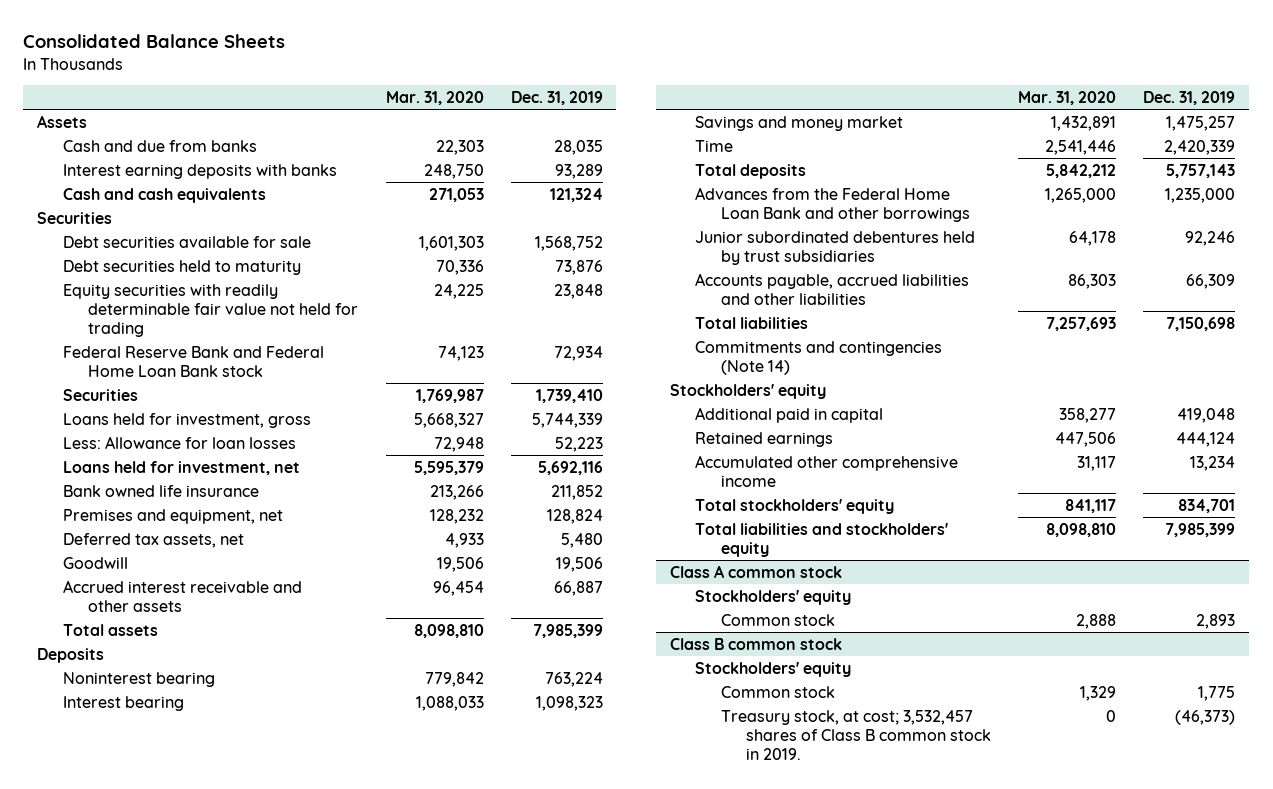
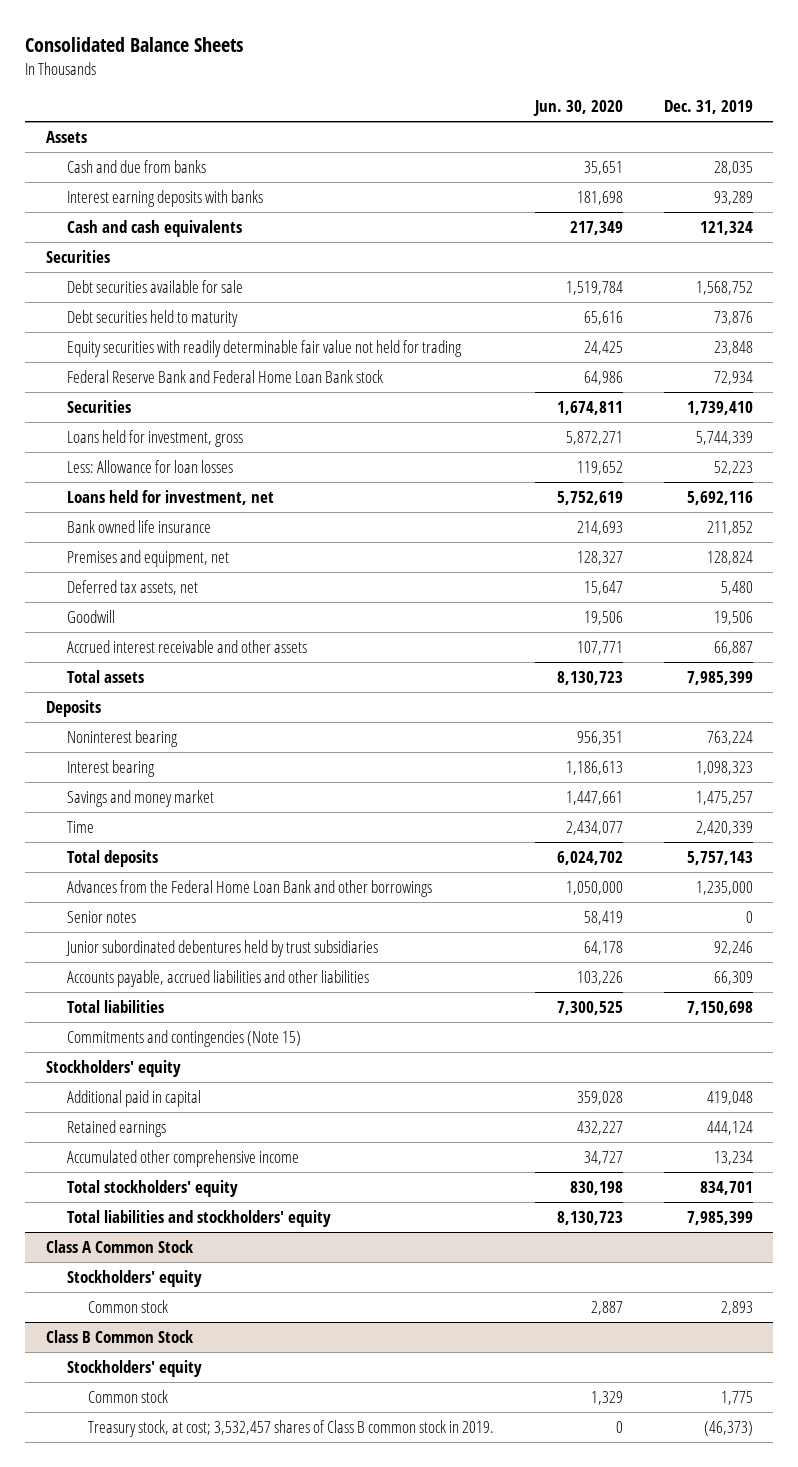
- | Mar. 31, 2020 | Dec. 31, 2019
+ | Jun. 30, 2020 | Dec. 31, 2019
+ Senior notes | 58,419 | 0
- Commitments and contingencies (Note 14)
+ Commitments and contingencies (Note 15)
- Class A common stock
+ Class A Common Stock
- Class B common stock
+ Class B Common Stock

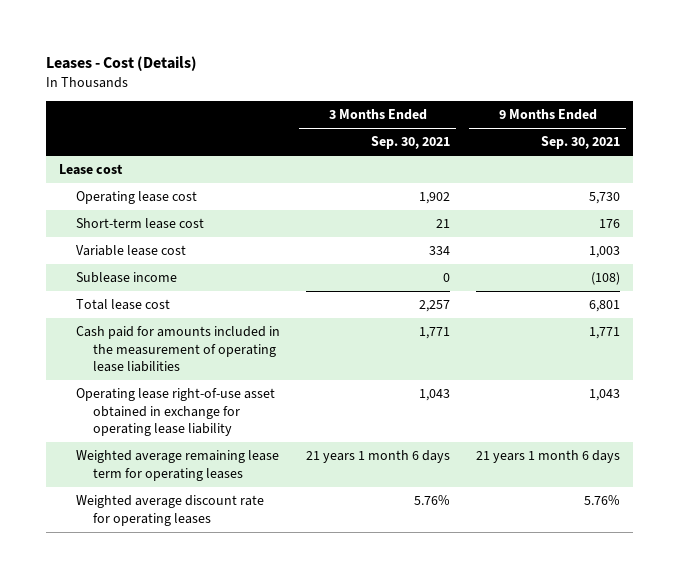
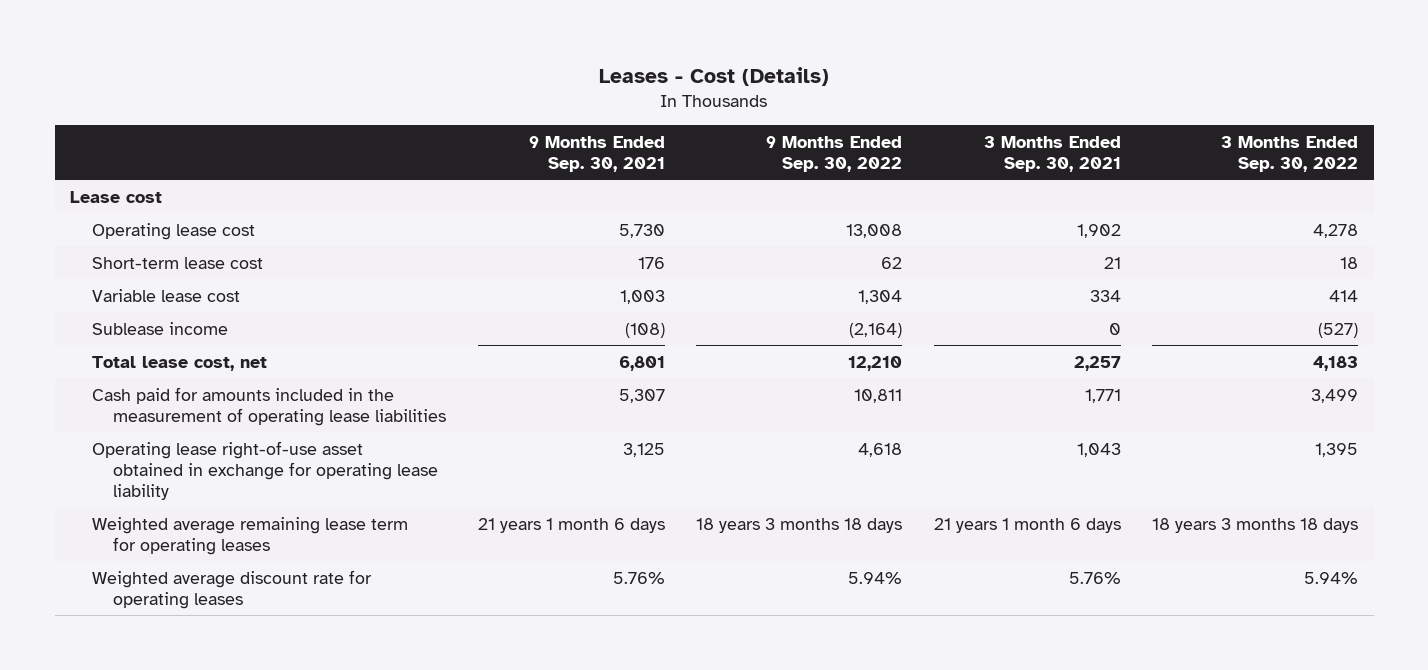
- | 3 Months Ended Sep. 30, 2021 | 9 Months Ended Sep. 30, 2021
+ | 9 Months Ended Sep. 30, 2021 | 9 Months Ended Sep. 30, 2022 | 3 Months Ended Sep. 30, 2021 | 3 Months Ended Sep. 30, 2022
- Total lease cost | 2,257 | 6,801
- Cash paid for amounts included in the measurement of operating lease liabilities | 1,771 | 1,771
- Operating lease right-of-use asset obtained in exchange for operating lease liability | 1,043 | 1,043
+ Total lease cost, net | 6,801 | 12,210 | 2,257 | 4,183
+ Cash paid for amounts included in the measurement of operating lease liabilities | 5,307 | 10,811 | 1,771 | 3,499
+ Operating lease right-of-use asset obtained in exchange for operating lease liability | 3,125 | 4,618 | 1,043 | 1,395

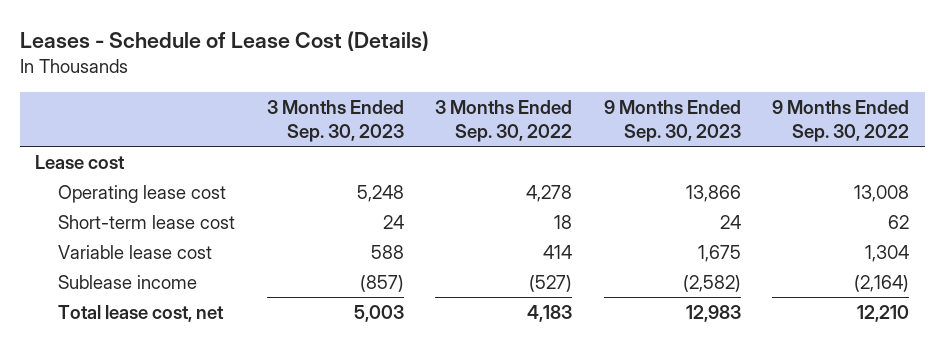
- Leases - Cost (Details)
+ Leases - Schedule of Lease Cost (Details)
- | 9 Months Ended Sep. 30, 2021 | 9 Months Ended Sep. 30, 2022 | 3 Months Ended Sep. 30, 2021 | 3 Months Ended Sep. 30, 2022
+ | 3 Months Ended Sep. 30, 2023 | 3 Months Ended Sep. 30, 2022 | 9 Months Ended Sep. 30, 2023 | 9 Months Ended Sep. 30, 2022
- Cash paid for amounts included in the measurement of operating lease liabilities | 5,307 | 10,811 | 1,771 | 3,499
- Operating lease right-of-use asset obtained in exchange for operating lease liability | 3,125 | 4,618 | 1,043 | 1,395
- Weighted average remaining lease term for operating leases | 21 years 1 month 6 days | 18 years 3 months 18 days | 21 years 1 month 6 days | 18 years 3 months 18 days
- Weighted average discount rate for operating leases | 5.76% | 5.94% | 5.76% | 5.94%

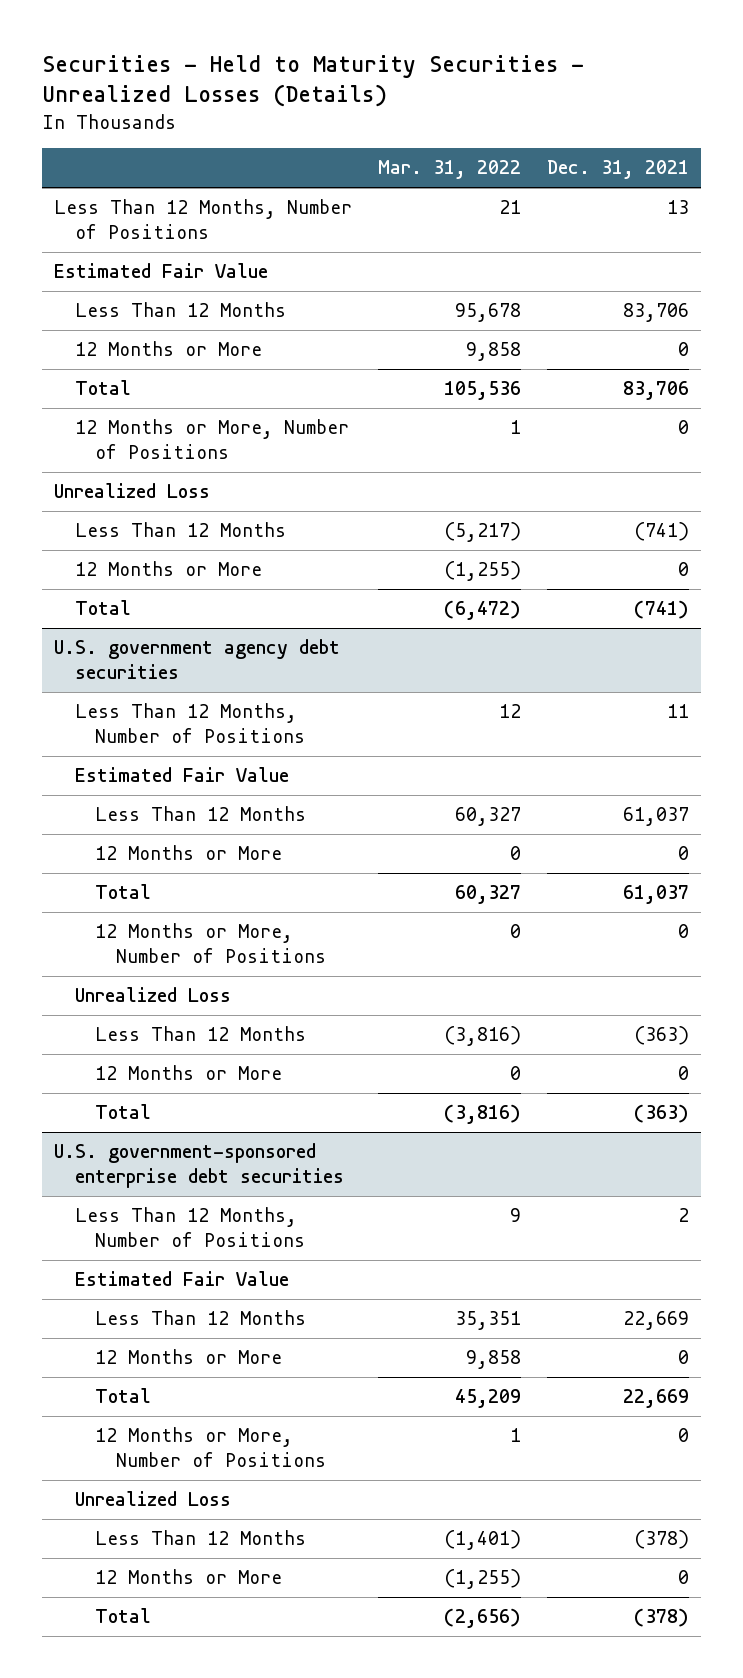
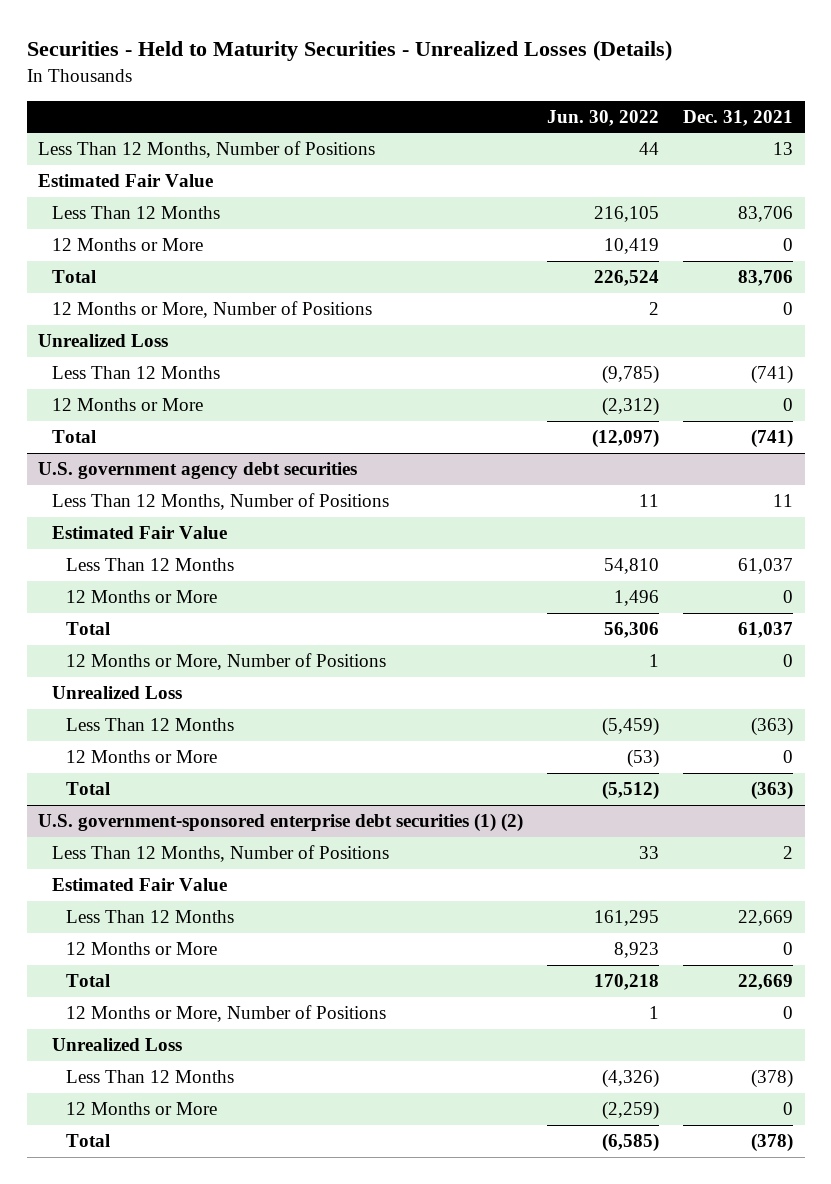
- | Mar. 31, 2022 | Dec. 31, 2021
+ | Jun. 30, 2022 | Dec. 31, 2021
- U.S. government-sponsored enterprise debt securities
+ U.S. government-sponsored enterprise debt securities (1) (2)

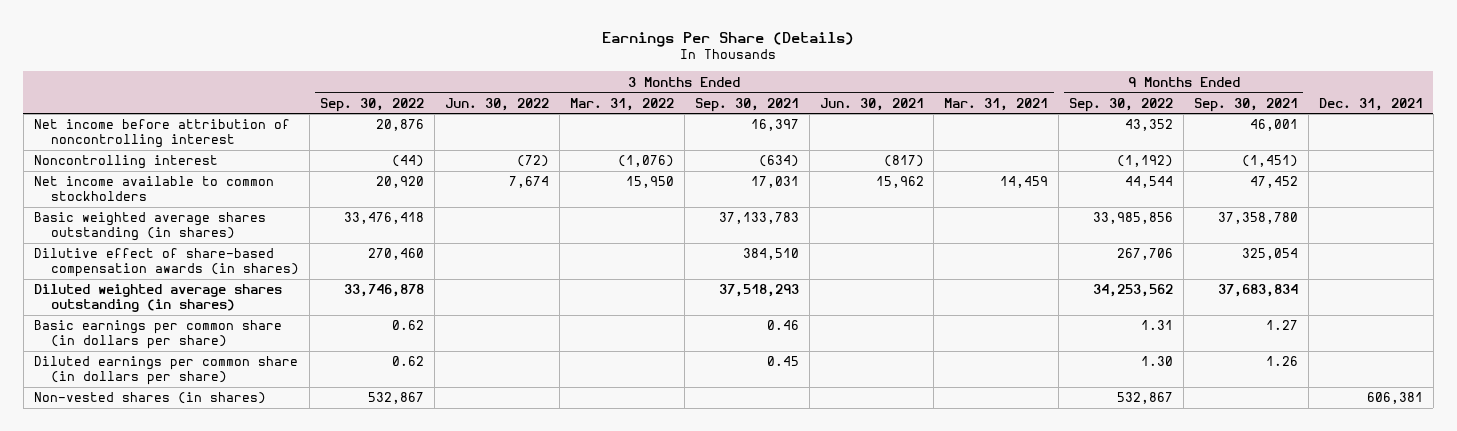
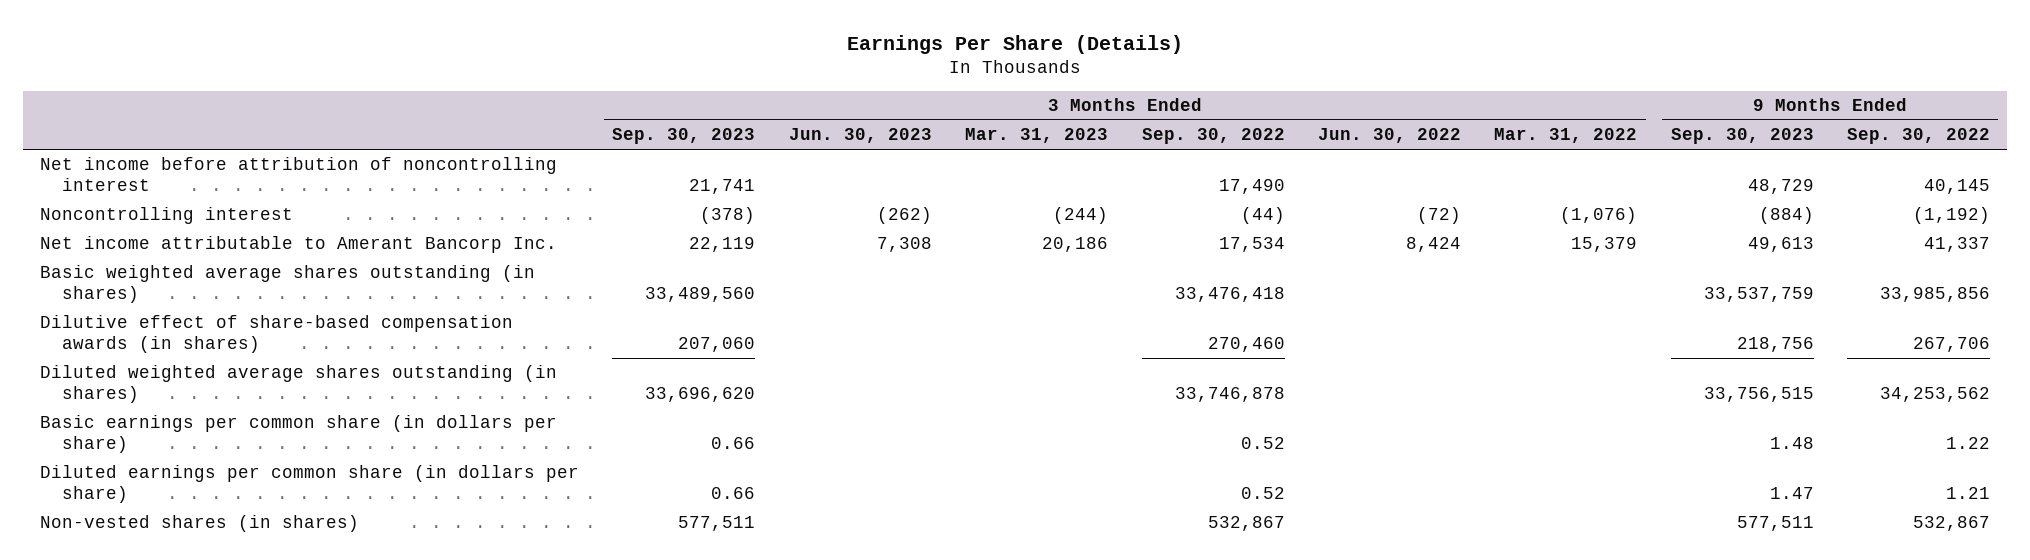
- | 3 Months Ended Sep. 30, 2022 | 3 Months Ended Jun. 30, 2022 | 3 Months Ended Mar. 31, 2022 | 3 Months Ended Sep. 30, 2021 | 3 Months Ended Jun. 30, 2021 | 3 Months Ended Mar. 31, 2021 | 9 Months Ended Sep. 30, 2022 | 9 Months Ended Sep. 30, 2021 | Dec. 31, 2021
+ | 3 Months Ended Sep. 30, 2023 | 3 Months Ended Jun. 30, 2023 | 3 Months Ended Mar. 31, 2023 | 3 Months Ended Sep. 30, 2022 | 3 Months Ended Jun. 30, 2022 | 3 Months Ended Mar. 31, 2022 | 9 Months Ended Sep. 30, 2023 | 9 Months Ended Sep. 30, 2022
- Net income before attribution of noncontrolling interest | 20,876 | | | 16,397 | | | 43,352 | 46,001 |
+ Net income before attribution of noncontrolling interest | 21,741 | | | 17,490 | | | 48,729 | 40,145
- Net income available to common stockholders | 20,920 | 7,674 | 15,950 | 17,031 | 15,962 | 14,459 | 44,544 | 47,452 |
+ Net income attributable to Amerant Bancorp Inc. | 22,119 | 7,308 | 20,186 | 17,534 | 8,424 | 15,379 | 49,613 | 41,337
- Basic earnings per common share (in dollars per share) | 0.62 | | | 0.46 | | | 1.31 | 1.27 |
- Diluted earnings per common share (in dollars per share) | 0.62 | | | 0.45 | | | 1.30 | 1.26 |
+ Basic earnings per common share (in dollars per share) | 0.66 | | | 0.52 | | | 1.48 | 1.22
+ Diluted earnings per common share (in dollars per share) | 0.66 | | | 0.52 | | | 1.47 | 1.21

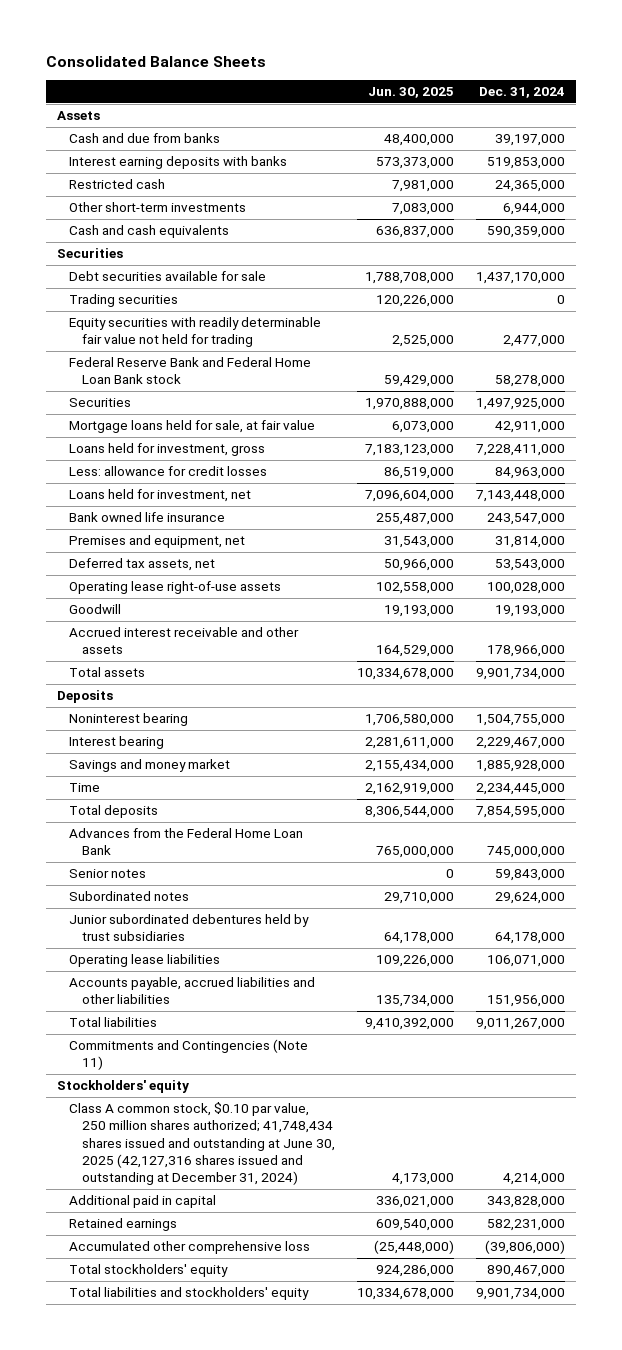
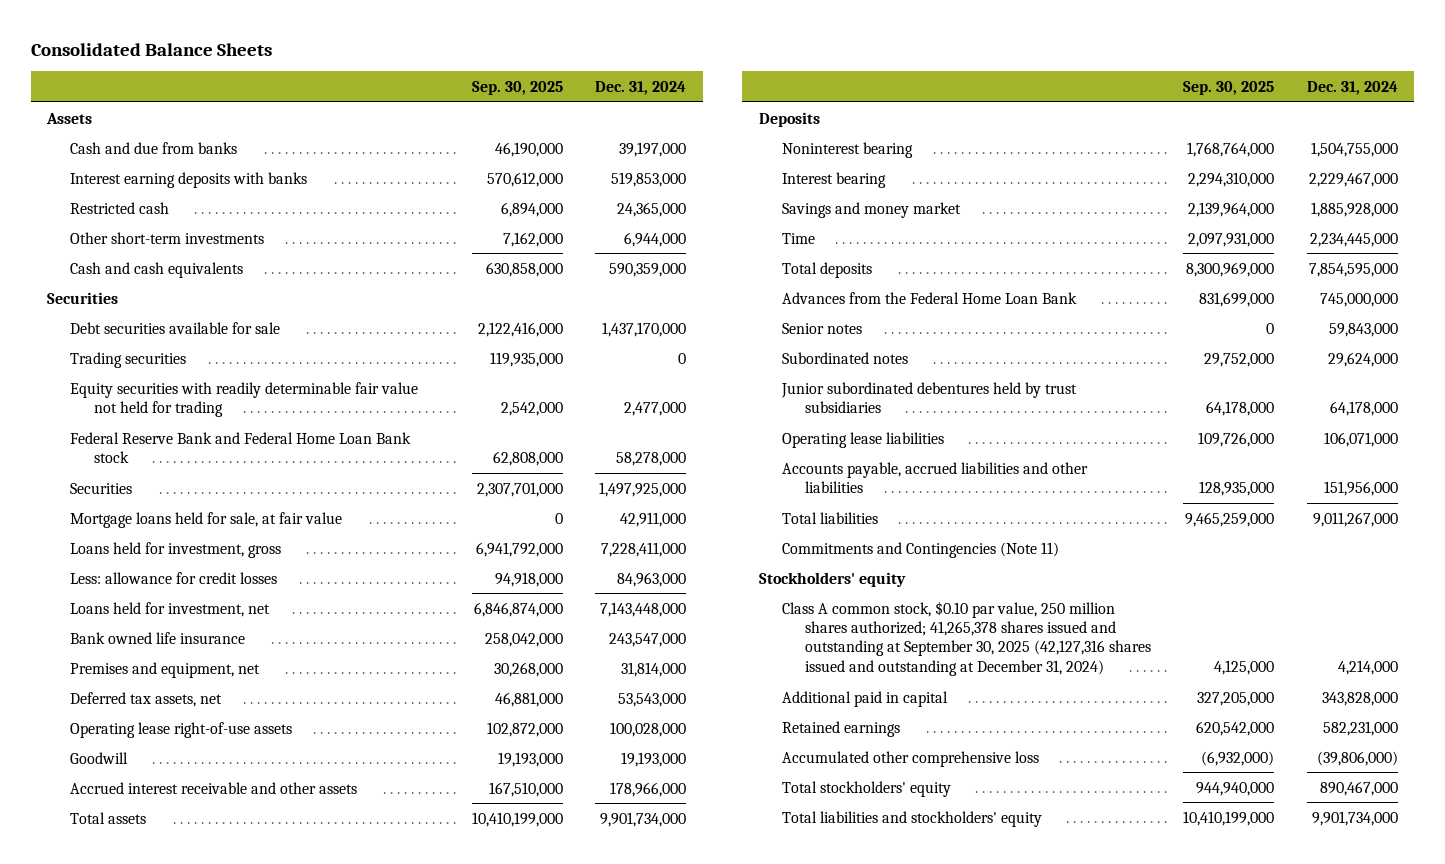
- | Jun. 30, 2025 | Dec. 31, 2024
+ | Sep. 30, 2025 | Dec. 31, 2024
- Class A common stock, $0.10 par value, 250 million shares authorized; 41,748,434 shares issued and outstanding at June 30, 2025 (42,127,316 shares issued and outstanding at December 31, 2024) | 4,173,000 | 4,214,000
+ Class A common stock, $0.10 par value, 250 million shares authorized; 41,265,378 shares issued and outstanding at September 30, 2025 (42,127,316 shares issued and outstanding at December 31, 2024) | 4,125,000 | 4,214,000

